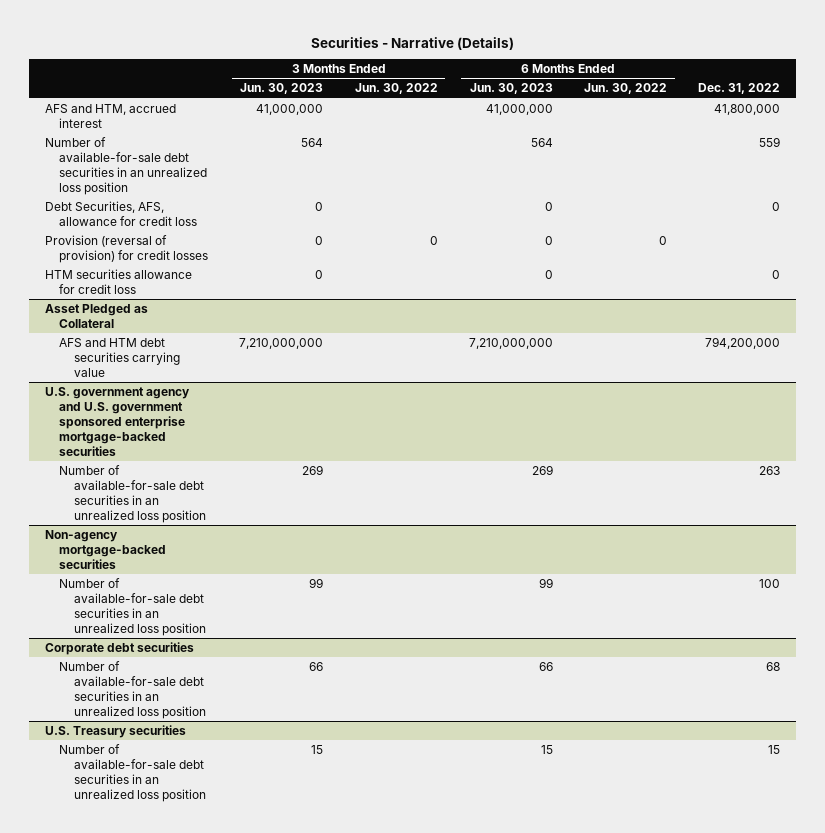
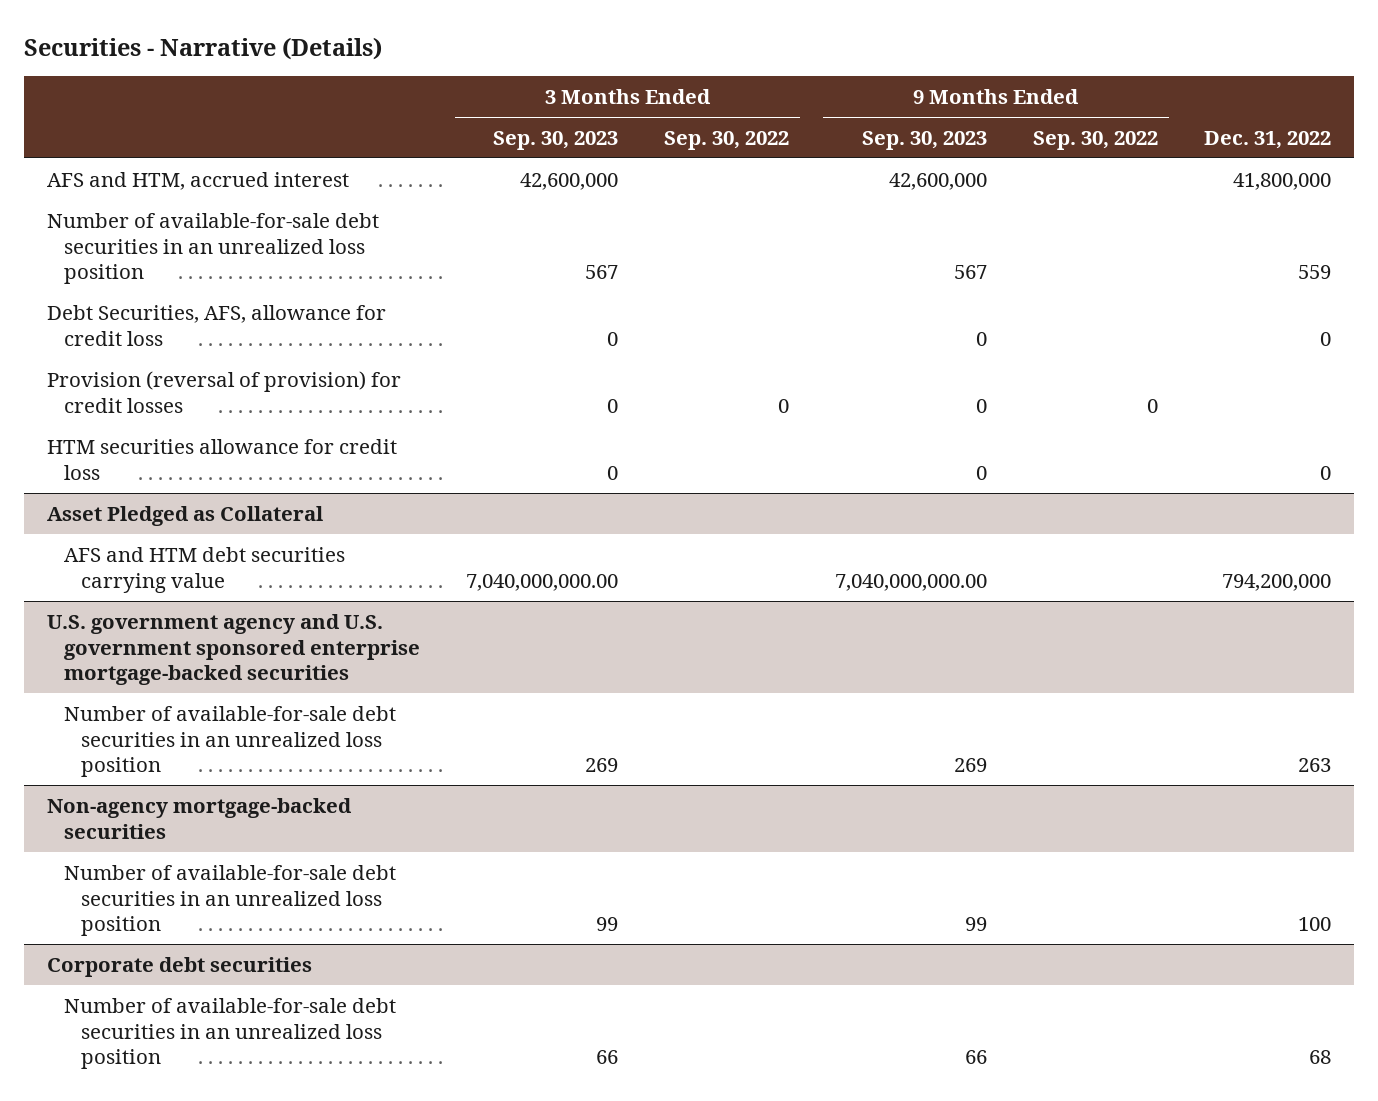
- | 3 Months Ended Jun. 30, 2023 | 3 Months Ended Jun. 30, 2022 | 6 Months Ended Jun. 30, 2023 | 6 Months Ended Jun. 30, 2022 | Dec. 31, 2022
+ | 3 Months Ended Sep. 30, 2023 | 3 Months Ended Sep. 30, 2022 | 9 Months Ended Sep. 30, 2023 | 9 Months Ended Sep. 30, 2022 | Dec. 31, 2022
- U.S. Treasury securities
- Number of available-for-sale debt securities in an unrealized loss position | 15 | | 15 | | 15

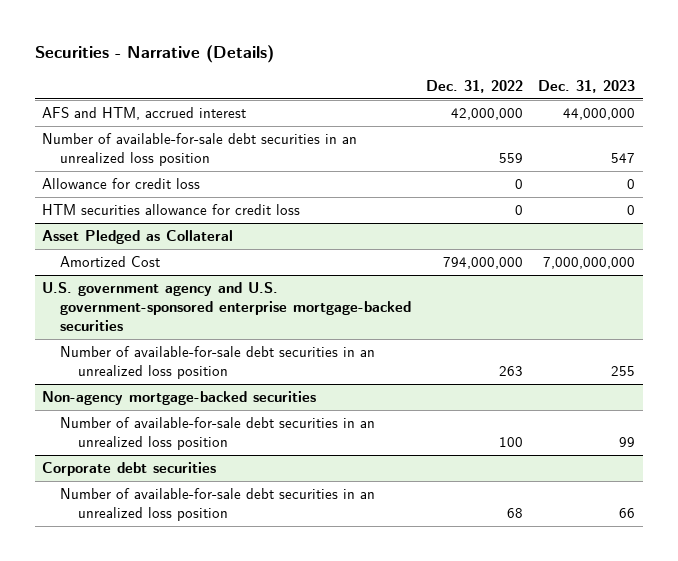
- | 3 Months Ended Sep. 30, 2023 | 3 Months Ended Sep. 30, 2022 | 9 Months Ended Sep. 30, 2023 | 9 Months Ended Sep. 30, 2022 | Dec. 31, 2022
+ | Dec. 31, 2022 | Dec. 31, 2023
- AFS and HTM, accrued interest | 42,600,000 | | 42,600,000 | | 41,800,000
+ AFS and HTM, accrued interest | 42,000,000 | 44,000,000
- Debt Securities, AFS, allowance for credit loss | 0 | | 0 | | 0
- Provision (reversal of provision) for credit losses | 0 | 0 | 0 | 0 |
+ Allowance for credit loss | 0 | 0
@ Asset Pledged as Collateral
- AFS and HTM debt securities carrying value | 7,040,000,000.00 | | 7,040,000,000.00 | | 794,200,000
- U.S. government agency and U.S. government sponsored enterprise mortgage-backed securities
@ Asset Pledged as Collateral
+ Amortized Cost | 794,000,000 | 7,000,000,000
+ U.S. government agency and U.S. government-sponsored enterprise mortgage-backed securities

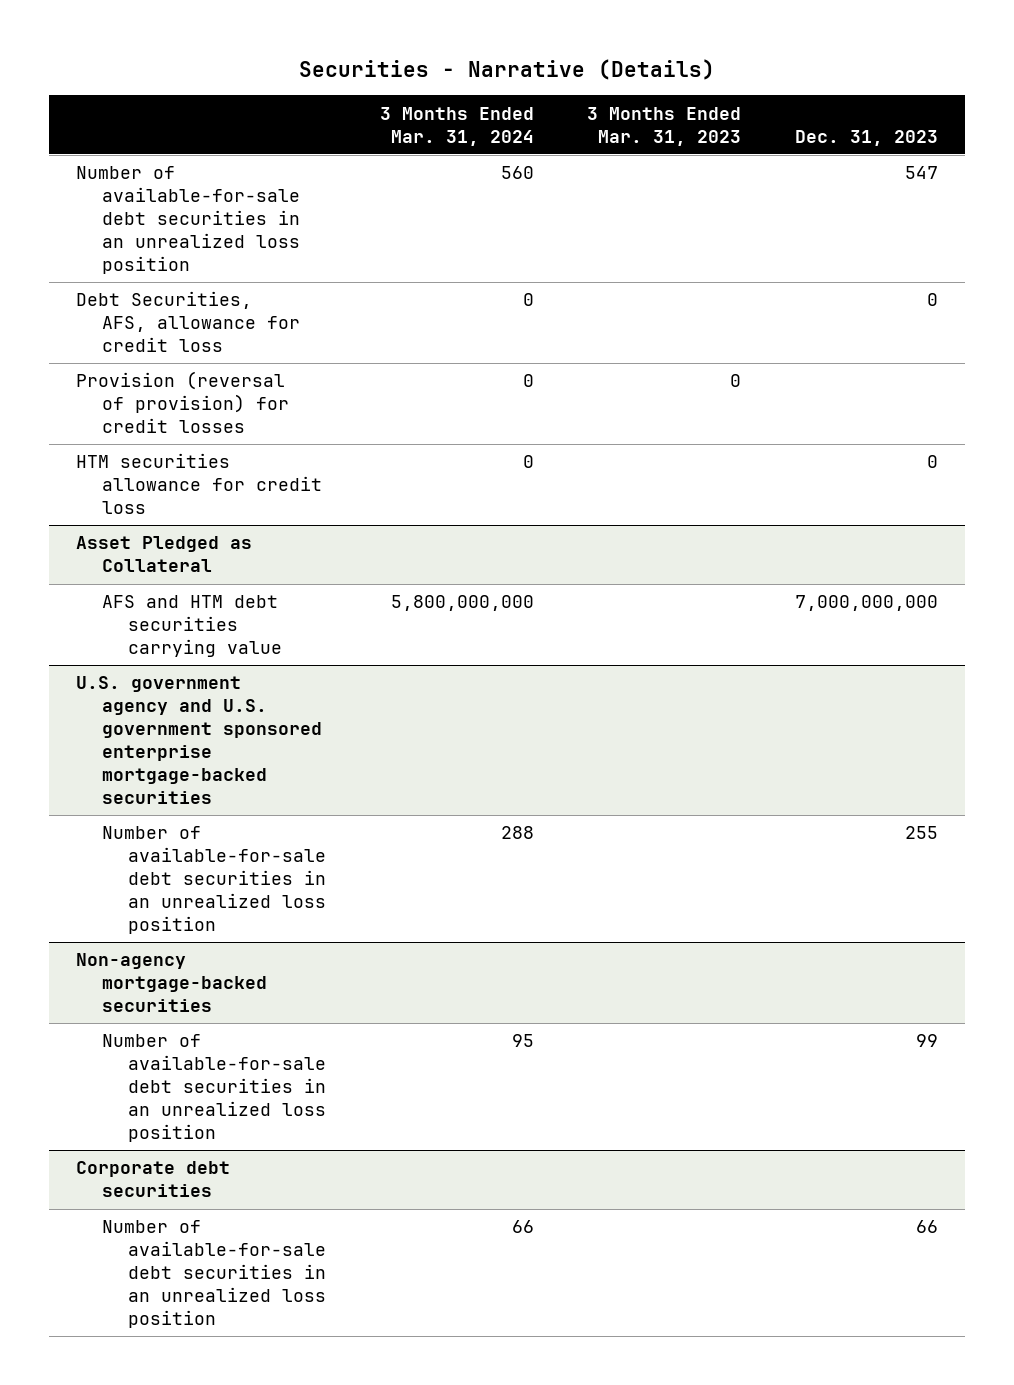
- | Dec. 31, 2022 | Dec. 31, 2023
+ | 3 Months Ended Mar. 31, 2024 | 3 Months Ended Mar. 31, 2023 | Dec. 31, 2023
- AFS and HTM, accrued interest | 42,000,000 | 44,000,000
- Allowance for credit loss | 0 | 0
+ Debt Securities, AFS, allowance for credit loss | 0 | | 0
+ Provision (reversal of provision) for credit losses | 0 | 0 |
@ Asset Pledged as Collateral
- Amortized Cost | 794,000,000 | 7,000,000,000
- U.S. government agency and U.S. government-sponsored enterprise mortgage-backed securities
@ Asset Pledged as Collateral
+ AFS and HTM debt securities carrying value | 5,800,000,000 | | 7,000,000,000
+ U.S. government agency and U.S. government sponsored enterprise mortgage-backed securities

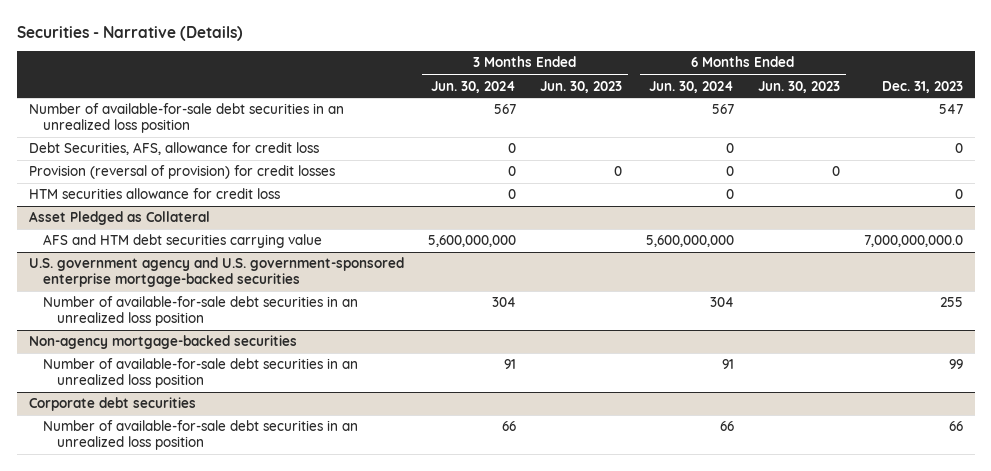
- | 3 Months Ended Mar. 31, 2024 | 3 Months Ended Mar. 31, 2023 | Dec. 31, 2023
+ | 3 Months Ended Jun. 30, 2024 | 3 Months Ended Jun. 30, 2023 | 6 Months Ended Jun. 30, 2024 | 6 Months Ended Jun. 30, 2023 | Dec. 31, 2023
@ Asset Pledged as Collateral
- AFS and HTM debt securities carrying value | 5,800,000,000 | | 7,000,000,000
- U.S. government agency and U.S. government sponsored enterprise mortgage-backed securities
@ Asset Pledged as Collateral
+ AFS and HTM debt securities carrying value | 5,600,000,000 | | 5,600,000,000 | | 7,000,000,000.0
+ U.S. government agency and U.S. government-sponsored enterprise mortgage-backed securities

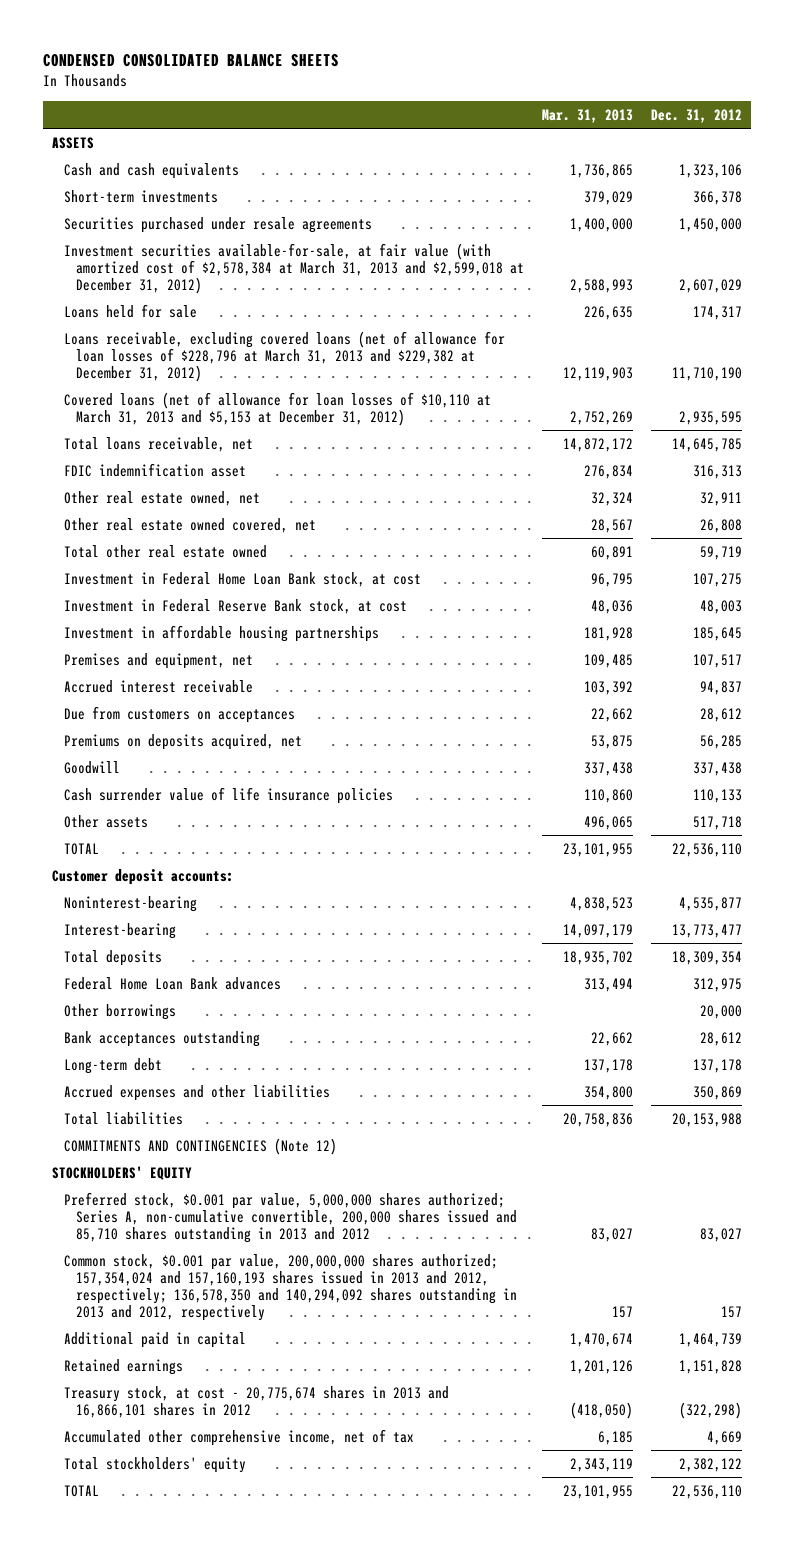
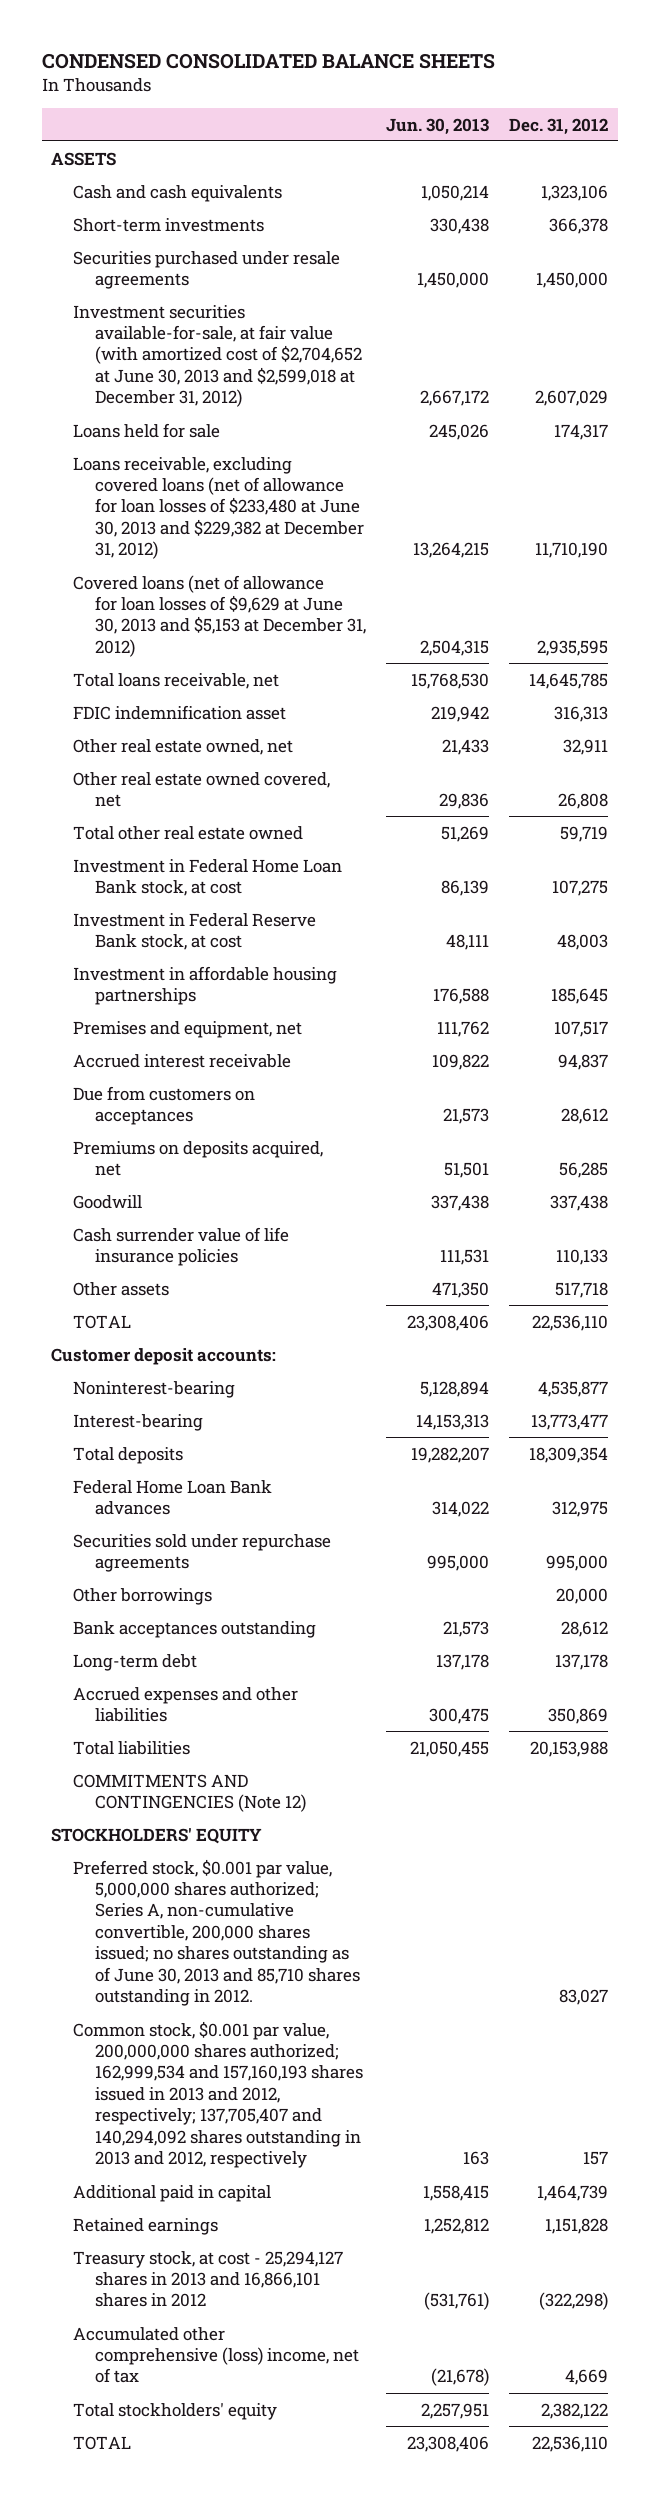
- | Mar. 31, 2013 | Dec. 31, 2012
+ | Jun. 30, 2013 | Dec. 31, 2012
- Investment securities available-for-sale, at fair value (with amortized cost of $2,578,384 at March 31, 2013 and $2,599,018 at December 31, 2012) | 2,588,993 | 2,607,029
+ Investment securities available-for-sale, at fair value (with amortized cost of $2,704,652 at June 30, 2013 and $2,599,018 at December 31, 2012) | 2,667,172 | 2,607,029
- Loans receivable, excluding covered loans (net of allowance for loan losses of $228,796 at March 31, 2013 and $229,382 at December 31, 2012) | 12,119,903 | 11,710,190
- Covered loans (net of allowance for loan losses of $10,110 at March 31, 2013 and $5,153 at December 31, 2012) | 2,752,269 | 2,935,595
+ Loans receivable, excluding covered loans (net of allowance for loan losses of $233,480 at June 30, 2013 and $229,382 at December 31, 2012) | 13,264,215 | 11,710,190
+ Covered loans (net of allowance for loan losses of $9,629 at June 30, 2013 and $5,153 at December 31, 2012) | 2,504,315 | 2,935,595
+ Securities sold under repurchase agreements | 995,000 | 995,000
- Preferred stock, $0.001 par value, 5,000,000 shares authorized; Series A, non-cumulative convertible, 200,000 shares issued and 85,710 shares outstanding in 2013 and 2012 | 83,027 | 83,027
- Common stock, $0.001 par value, 200,000,000 shares authorized; 157,354,024 and 157,160,193 shares issued in 2013 and 2012, respectively; 136,578,350 and 140,294,092 shares outstanding in 2013 and 2012, respectively | 157 | 157
+ Preferred stock, $0.001 par value, 5,000,000 shares authorized; Series A, non-cumulative convertible, 200,000 shares issued; no shares outstanding as of June 30, 2013 and 85,710 shares outstanding in 2012. | | 83,027
+ Common stock, $0.001 par value, 200,000,000 shares authorized; 162,999,534 and 157,160,193 shares issued in 2013 and 2012, respectively; 137,705,407 and 140,294,092 shares outstanding in 2013 and 2012, respectively | 163 | 157
- Treasury stock, at cost - 20,775,674 shares in 2013 and 16,866,101 shares in 2012 | (418,050) | (322,298)
- Accumulated other comprehensive income, net of tax | 6,185 | 4,669
+ Treasury stock, at cost - 25,294,127 shares in 2013 and 16,866,101 shares in 2012 | (531,761) | (322,298)
+ Accumulated other comprehensive (loss) income, net of tax | (21,678) | 4,669

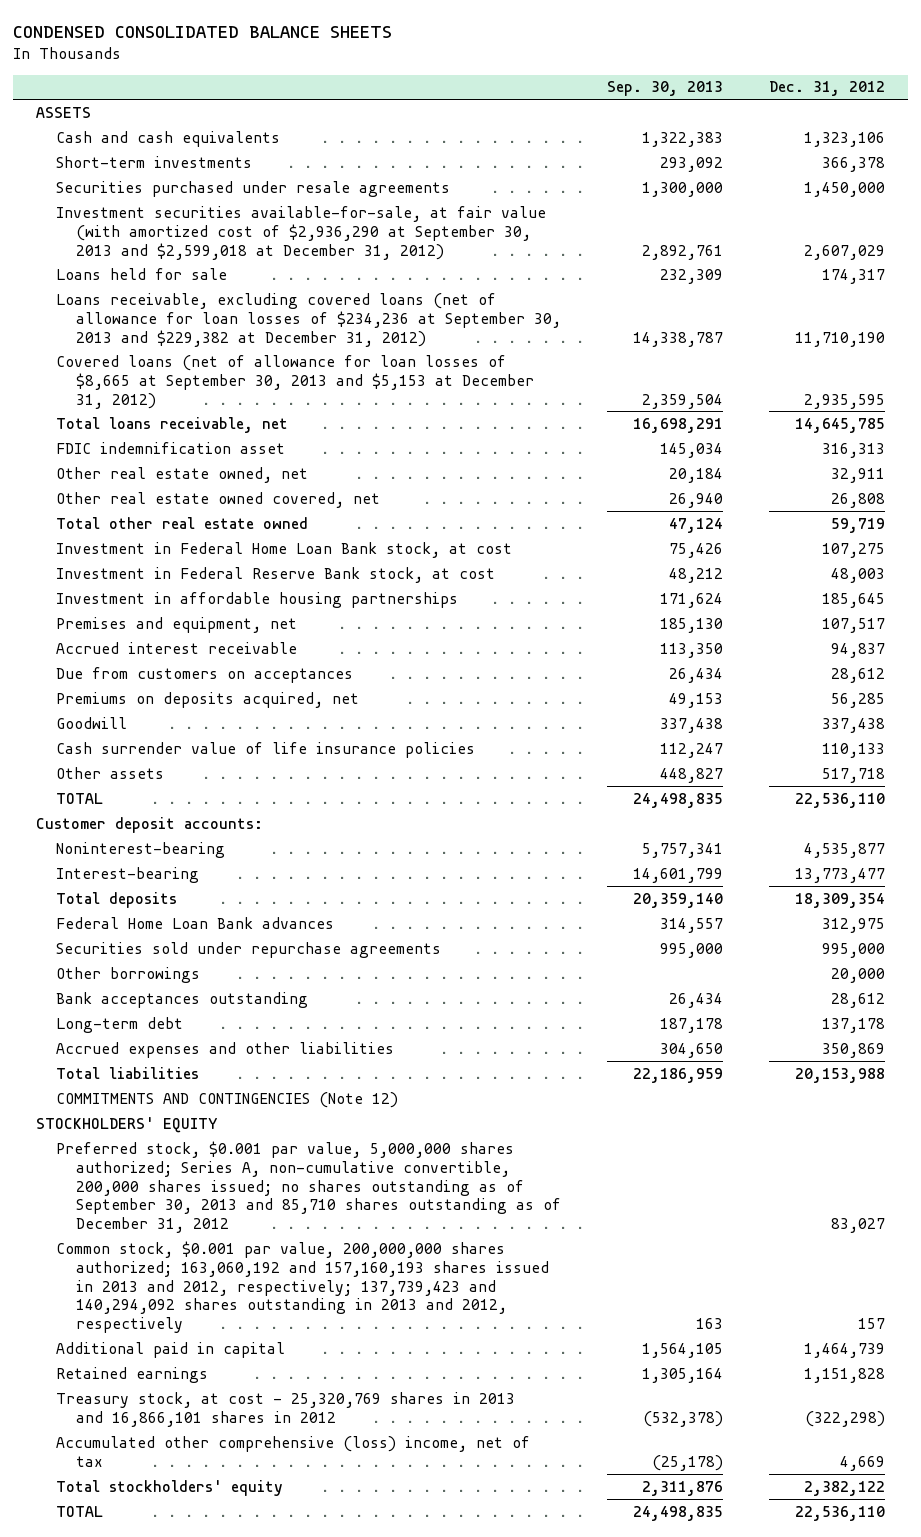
- | Jun. 30, 2013 | Dec. 31, 2012
+ | Sep. 30, 2013 | Dec. 31, 2012
- Investment securities available-for-sale, at fair value (with amortized cost of $2,704,652 at June 30, 2013 and $2,599,018 at December 31, 2012) | 2,667,172 | 2,607,029
+ Investment securities available-for-sale, at fair value (with amortized cost of $2,936,290 at September 30, 2013 and $2,599,018 at December 31, 2012) | 2,892,761 | 2,607,029
- Loans receivable, excluding covered loans (net of allowance for loan losses of $233,480 at June 30, 2013 and $229,382 at December 31, 2012) | 13,264,215 | 11,710,190
- Covered loans (net of allowance for loan losses of $9,629 at June 30, 2013 and $5,153 at December 31, 2012) | 2,504,315 | 2,935,595
+ Loans receivable, excluding covered loans (net of allowance for loan losses of $234,236 at September 30, 2013 and $229,382 at December 31, 2012) | 14,338,787 | 11,710,190
+ Covered loans (net of allowance for loan losses of $8,665 at September 30, 2013 and $5,153 at December 31, 2012) | 2,359,504 | 2,935,595
- Preferred stock, $0.001 par value, 5,000,000 shares authorized; Series A, non-cumulative convertible, 200,000 shares issued; no shares outstanding as of June 30, 2013 and 85,710 shares outstanding in 2012. | | 83,027
- Common stock, $0.001 par value, 200,000,000 shares authorized; 162,999,534 and 157,160,193 shares issued in 2013 and 2012, respectively; 137,705,407 and 140,294,092 shares outstanding in 2013 and 2012, respectively | 163 | 157
+ Preferred stock, $0.001 par value, 5,000,000 shares authorized; Series A, non-cumulative convertible, 200,000 shares issued; no shares outstanding as of September 30, 2013 and 85,710 shares outstanding as of December 31, 2012 | | 83,027
+ Common stock, $0.001 par value, 200,000,000 shares authorized; 163,060,192 and 157,160,193 shares issued in 2013 and 2012, respectively; 137,739,423 and 140,294,092 shares outstanding in 2013 and 2012, respectively | 163 | 157
- Treasury stock, at cost - 25,294,127 shares in 2013 and 16,866,101 shares in 2012 | (531,761) | (322,298)
+ Treasury stock, at cost - 25,320,769 shares in 2013 and 16,866,101 shares in 2012 | (532,378) | (322,298)

